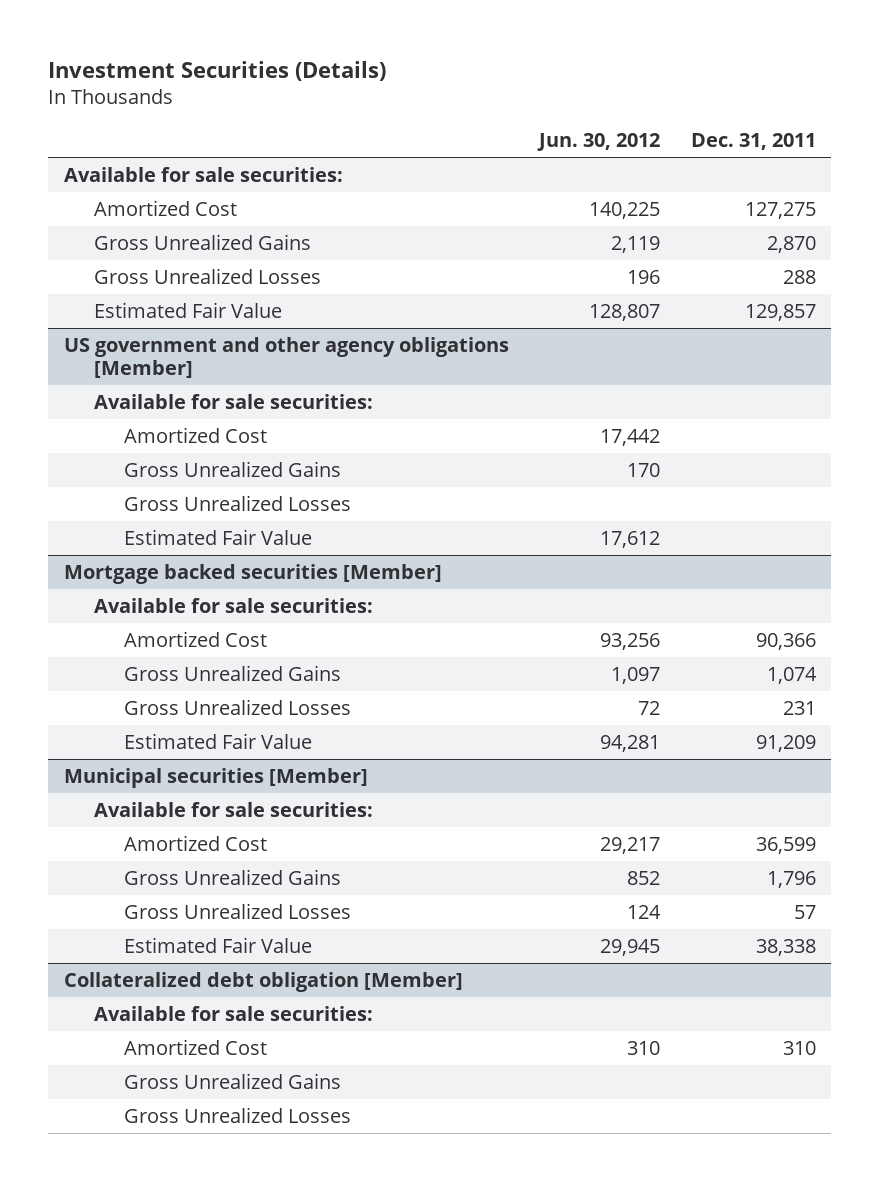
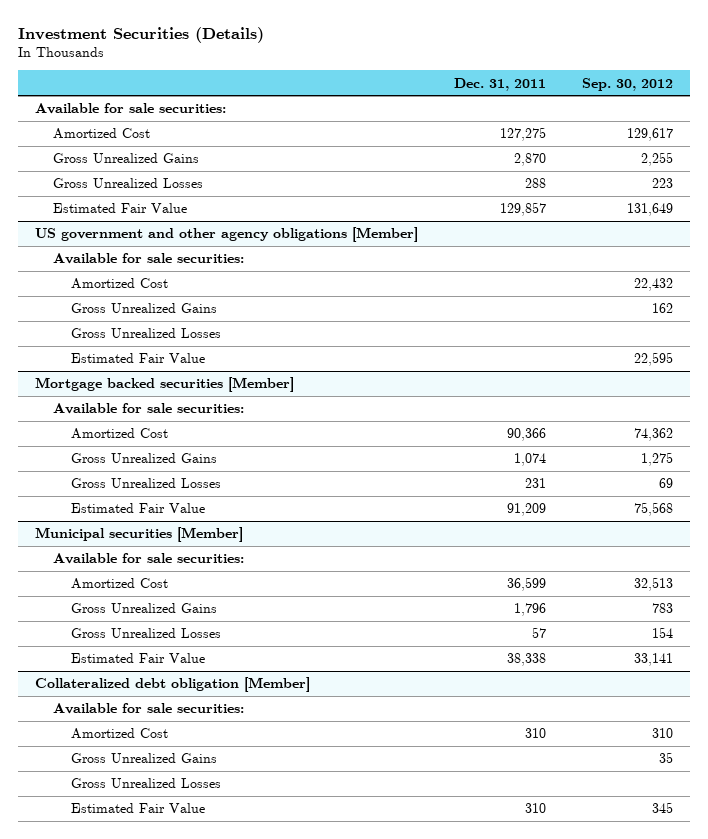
- | Jun. 30, 2012 | Dec. 31, 2011
+ | Dec. 31, 2011 | Sep. 30, 2012
@ Collateralized debt obligation [Member]
+ Estimated Fair Value | 310 | 345

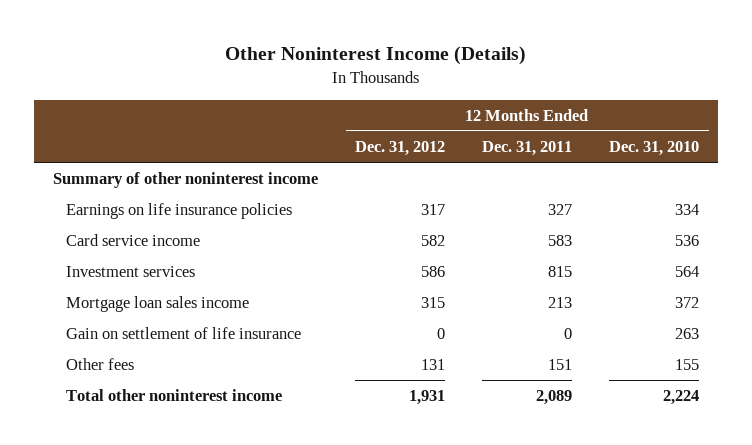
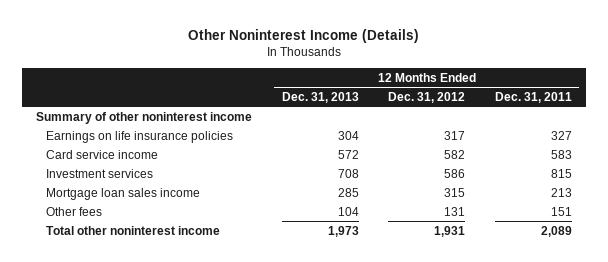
- | 12 Months Ended Dec. 31, 2012 | 12 Months Ended Dec. 31, 2011 | 12 Months Ended Dec. 31, 2010
+ | 12 Months Ended Dec. 31, 2013 | 12 Months Ended Dec. 31, 2012 | 12 Months Ended Dec. 31, 2011
- Gain on settlement of life insurance | 0 | 0 | 263

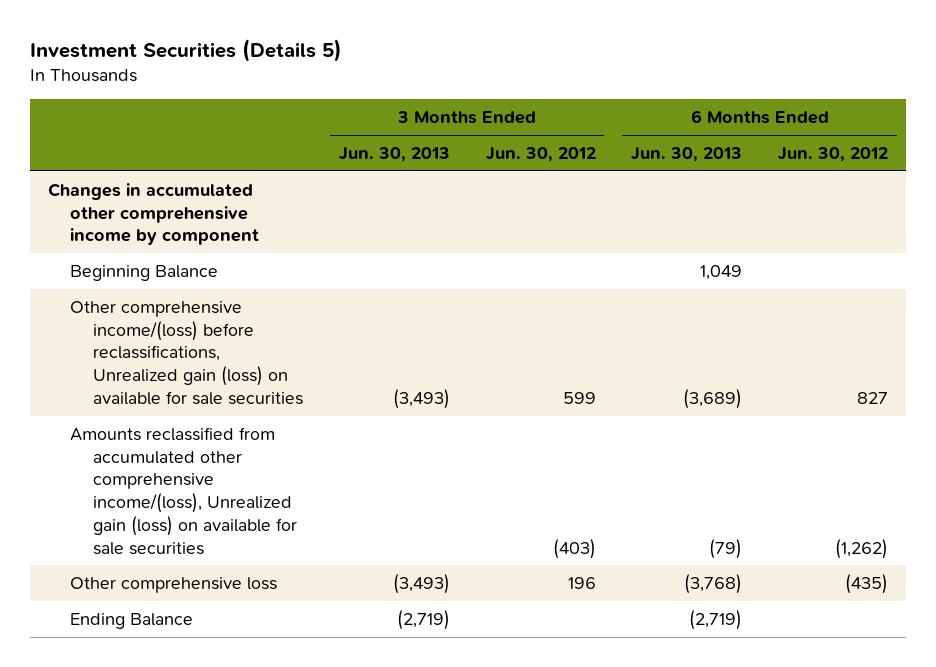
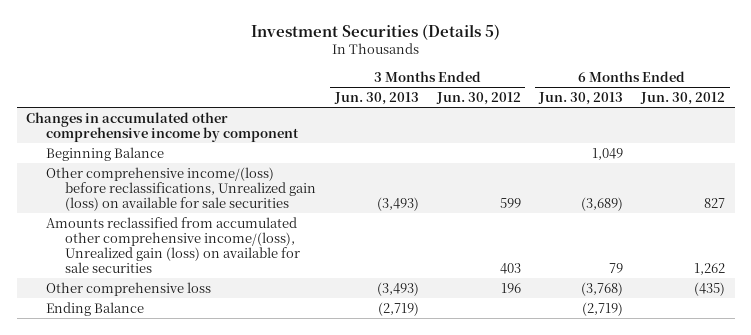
- Amounts reclassified from accumulated other comprehensive income/(loss), Unrealized gain (loss) on available for sale securities | | (403) | (79) | (1,262)
+ Amounts reclassified from accumulated other comprehensive income/(loss), Unrealized gain (loss) on available for sale securities | | 403 | 79 | 1,262

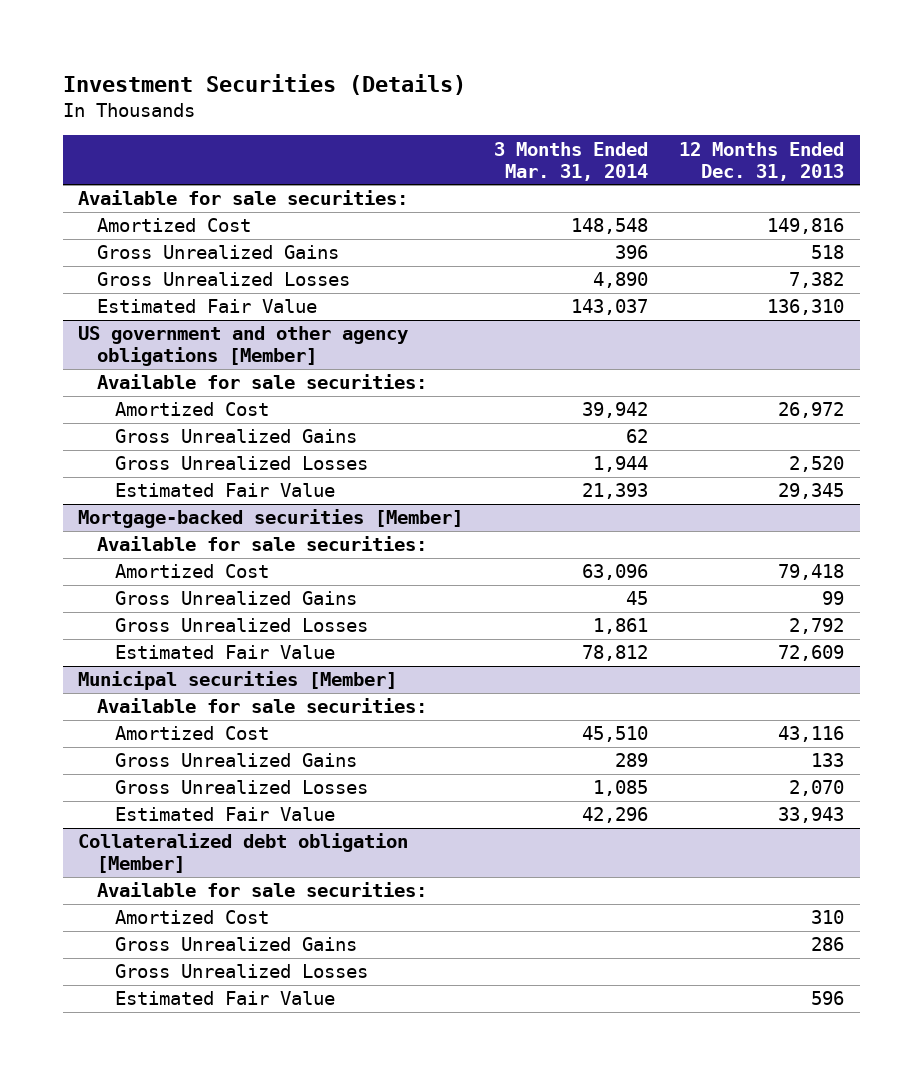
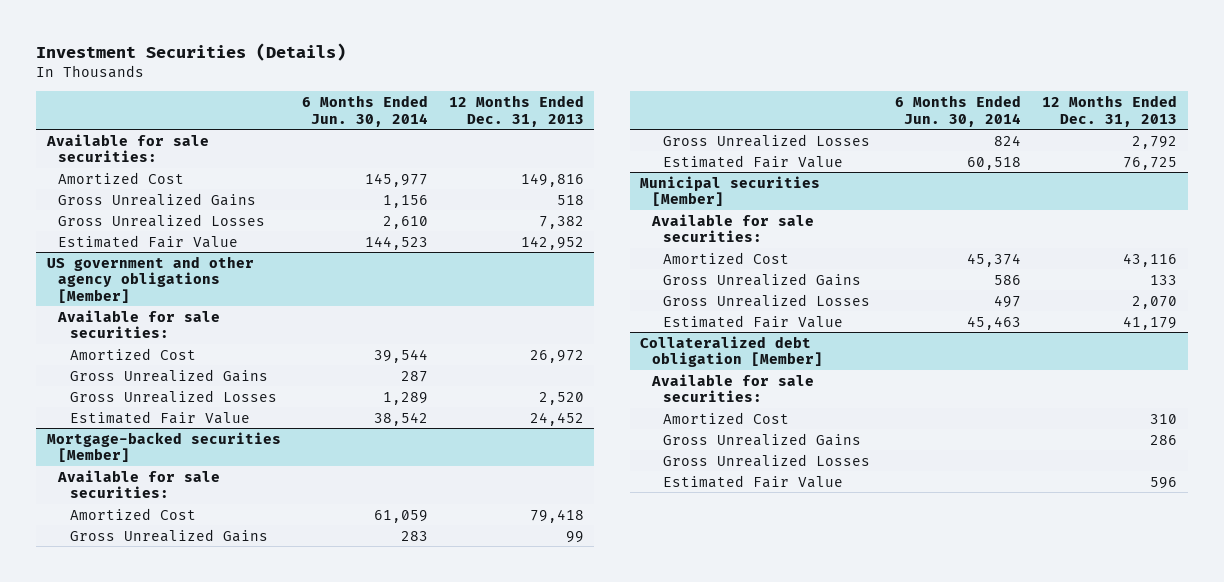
- | 3 Months Ended Mar. 31, 2014 | 12 Months Ended Dec. 31, 2013
+ | 6 Months Ended Jun. 30, 2014 | 12 Months Ended Dec. 31, 2013
- Estimated Fair Value | 143,037 | 136,310
+ Estimated Fair Value | 144,523 | 142,952
@ US government and other agency obligations [Member]
- Estimated Fair Value | 21,393 | 29,345
+ Estimated Fair Value | 38,542 | 24,452
@ Mortgage-backed securities [Member]
- Estimated Fair Value | 78,812 | 72,609
+ Estimated Fair Value | 60,518 | 76,725
@ Municipal securities [Member]
- Estimated Fair Value | 42,296 | 33,943
+ Estimated Fair Value | 45,463 | 41,179

